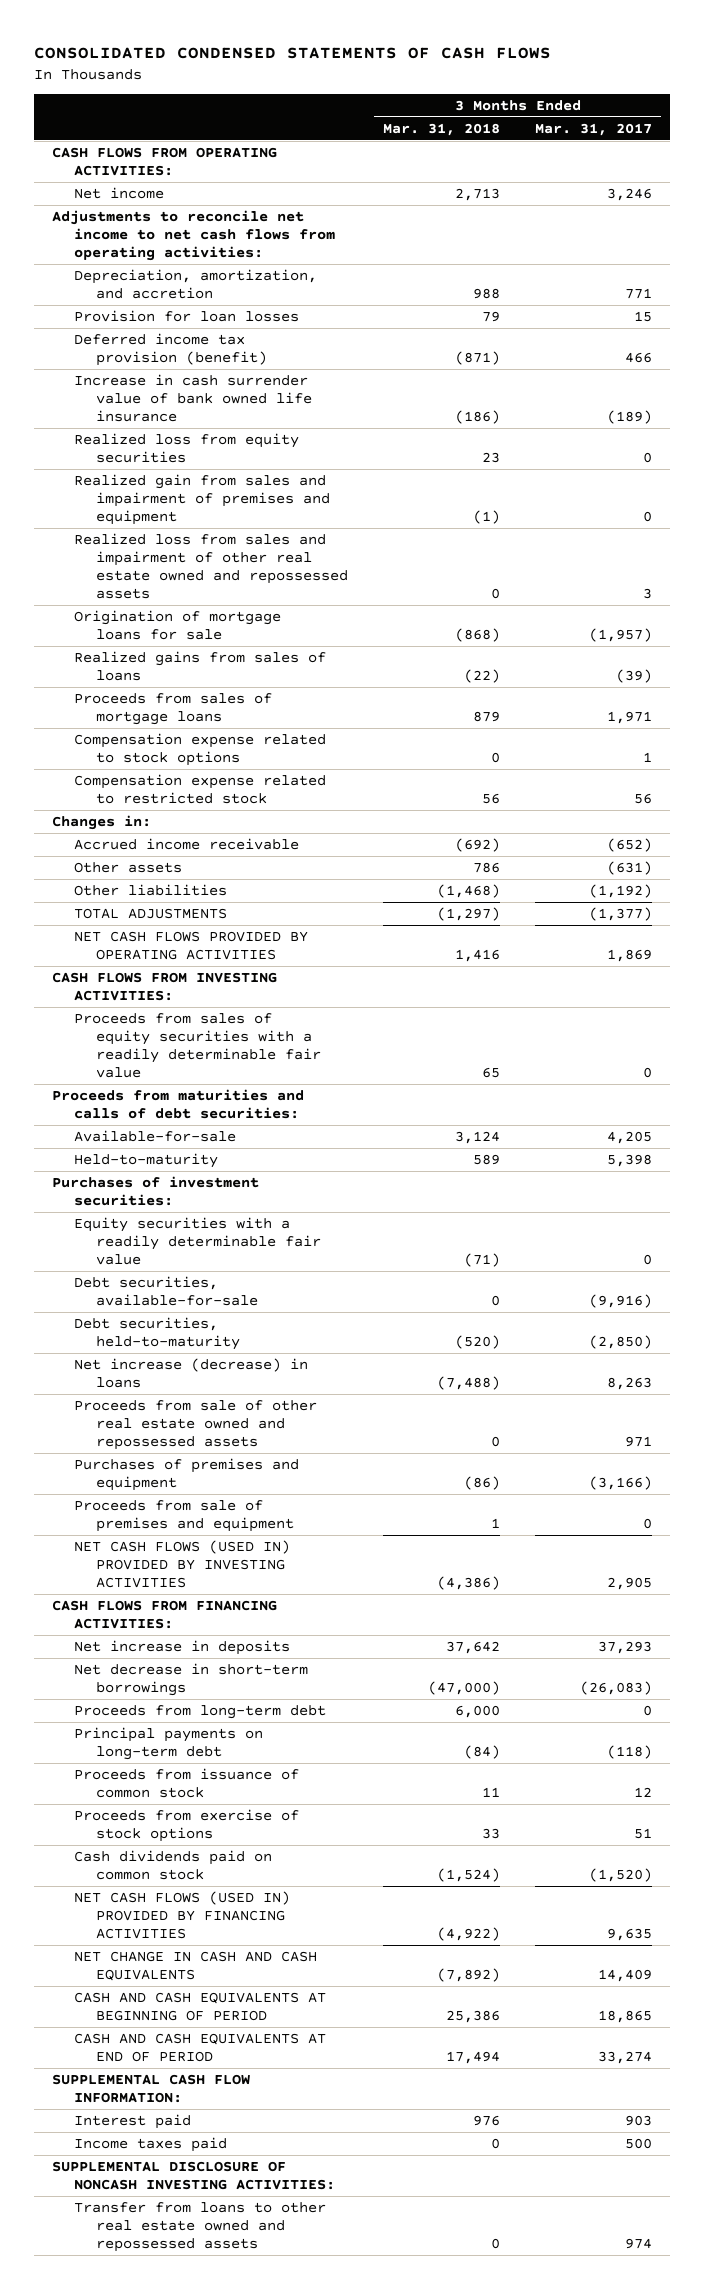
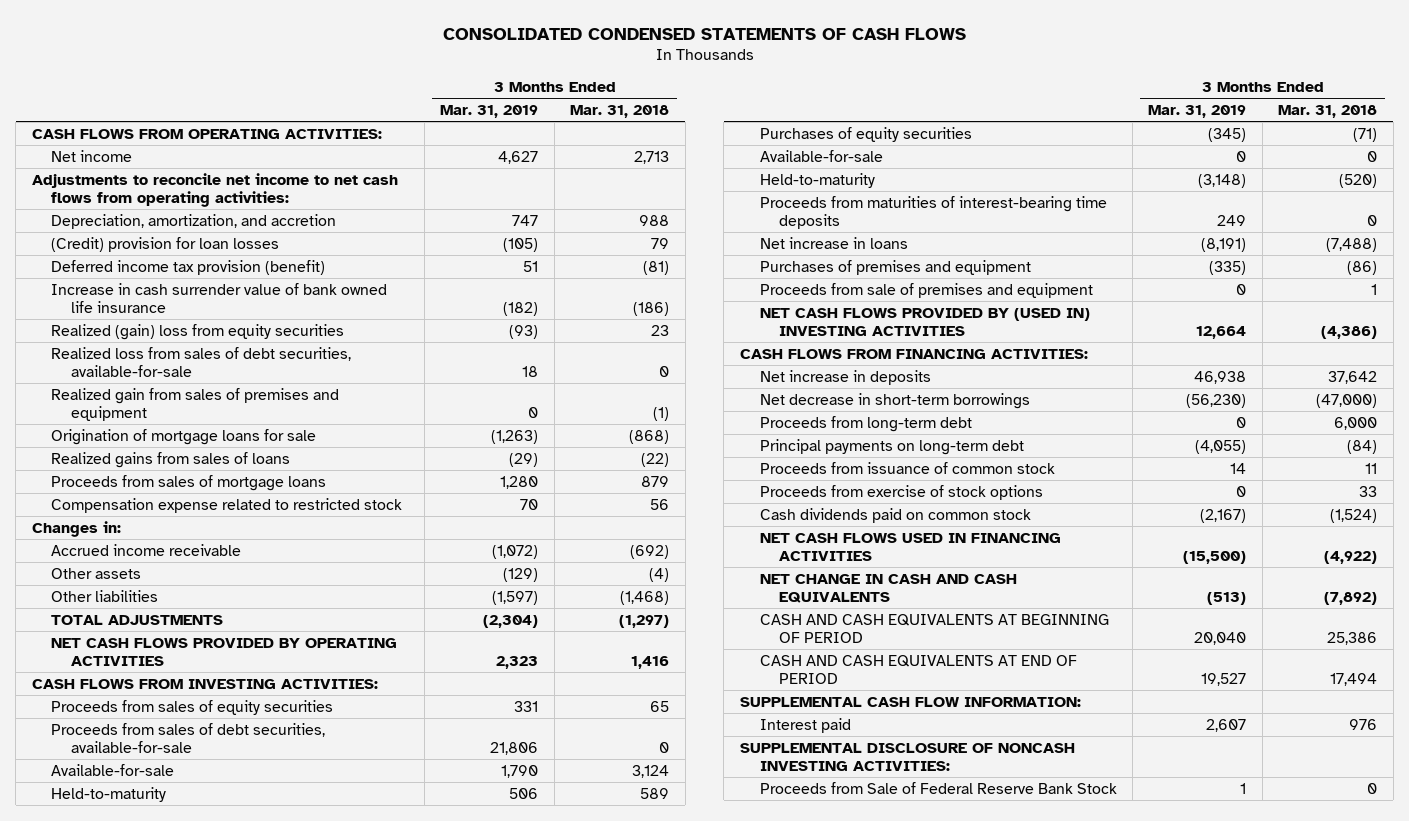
- | 3 Months Ended Mar. 31, 2018 | 3 Months Ended Mar. 31, 2017
+ | 3 Months Ended Mar. 31, 2019 | 3 Months Ended Mar. 31, 2018
- Provision for loan losses | 79 | 15
- Deferred income tax provision (benefit) | (871) | 466
+ (Credit) provision for loan losses | (105) | 79
+ Deferred income tax provision (benefit) | 51 | (81)
- Realized loss from equity securities | 23 | 0
- Realized gain from sales and impairment of premises and equipment | (1) | 0
- Realized loss from sales and impairment of other real estate owned and repossessed assets | 0 | 3
+ Realized (gain) loss from equity securities | (93) | 23
+ Realized loss from sales of debt securities, available-for-sale | 18 | 0
+ Realized gain from sales of premises and equipment | 0 | (1)
- Compensation expense related to stock options | 0 | 1
- Other assets | 786 | (631)
+ Other assets | (129) | (4)
- Proceeds from sales of equity securities with a readily determinable fair value | 65 | 0
- Proceeds from maturities and calls of debt securities:
+ Proceeds from sales of equity securities | 331 | 65
+ Proceeds from sales of debt securities, available-for-sale | 21,806 | 0
- Purchases of investment securities:
- Equity securities with a readily determinable fair value | (71) | 0
- Debt securities, available-for-sale | 0 | (9,916)
- Debt securities, held-to-maturity | (520) | (2,850)
- Net increase (decrease) in loans | (7,488) | 8,263
- Proceeds from sale of other real estate owned and repossessed assets | 0 | 971
+ Purchases of equity securities | (345) | (71)
+ Available-for-sale | 0 | 0
+ Held-to-maturity | (3,148) | (520)
+ Proceeds from maturities of interest-bearing time deposits | 249 | 0
+ Net increase in loans | (8,191) | (7,488)
- NET CASH FLOWS (USED IN) PROVIDED BY INVESTING ACTIVITIES | (4,386) | 2,905
+ NET CASH FLOWS PROVIDED BY (USED IN) INVESTING ACTIVITIES | 12,664 | (4,386)
- NET CASH FLOWS (USED IN) PROVIDED BY FINANCING ACTIVITIES | (4,922) | 9,635
+ NET CASH FLOWS USED IN FINANCING ACTIVITIES | (15,500) | (4,922)
- Income taxes paid | 0 | 500
- Transfer from loans to other real estate owned and repossessed assets | 0 | 974
+ Proceeds from Sale of Federal Reserve Bank Stock | 1 | 0

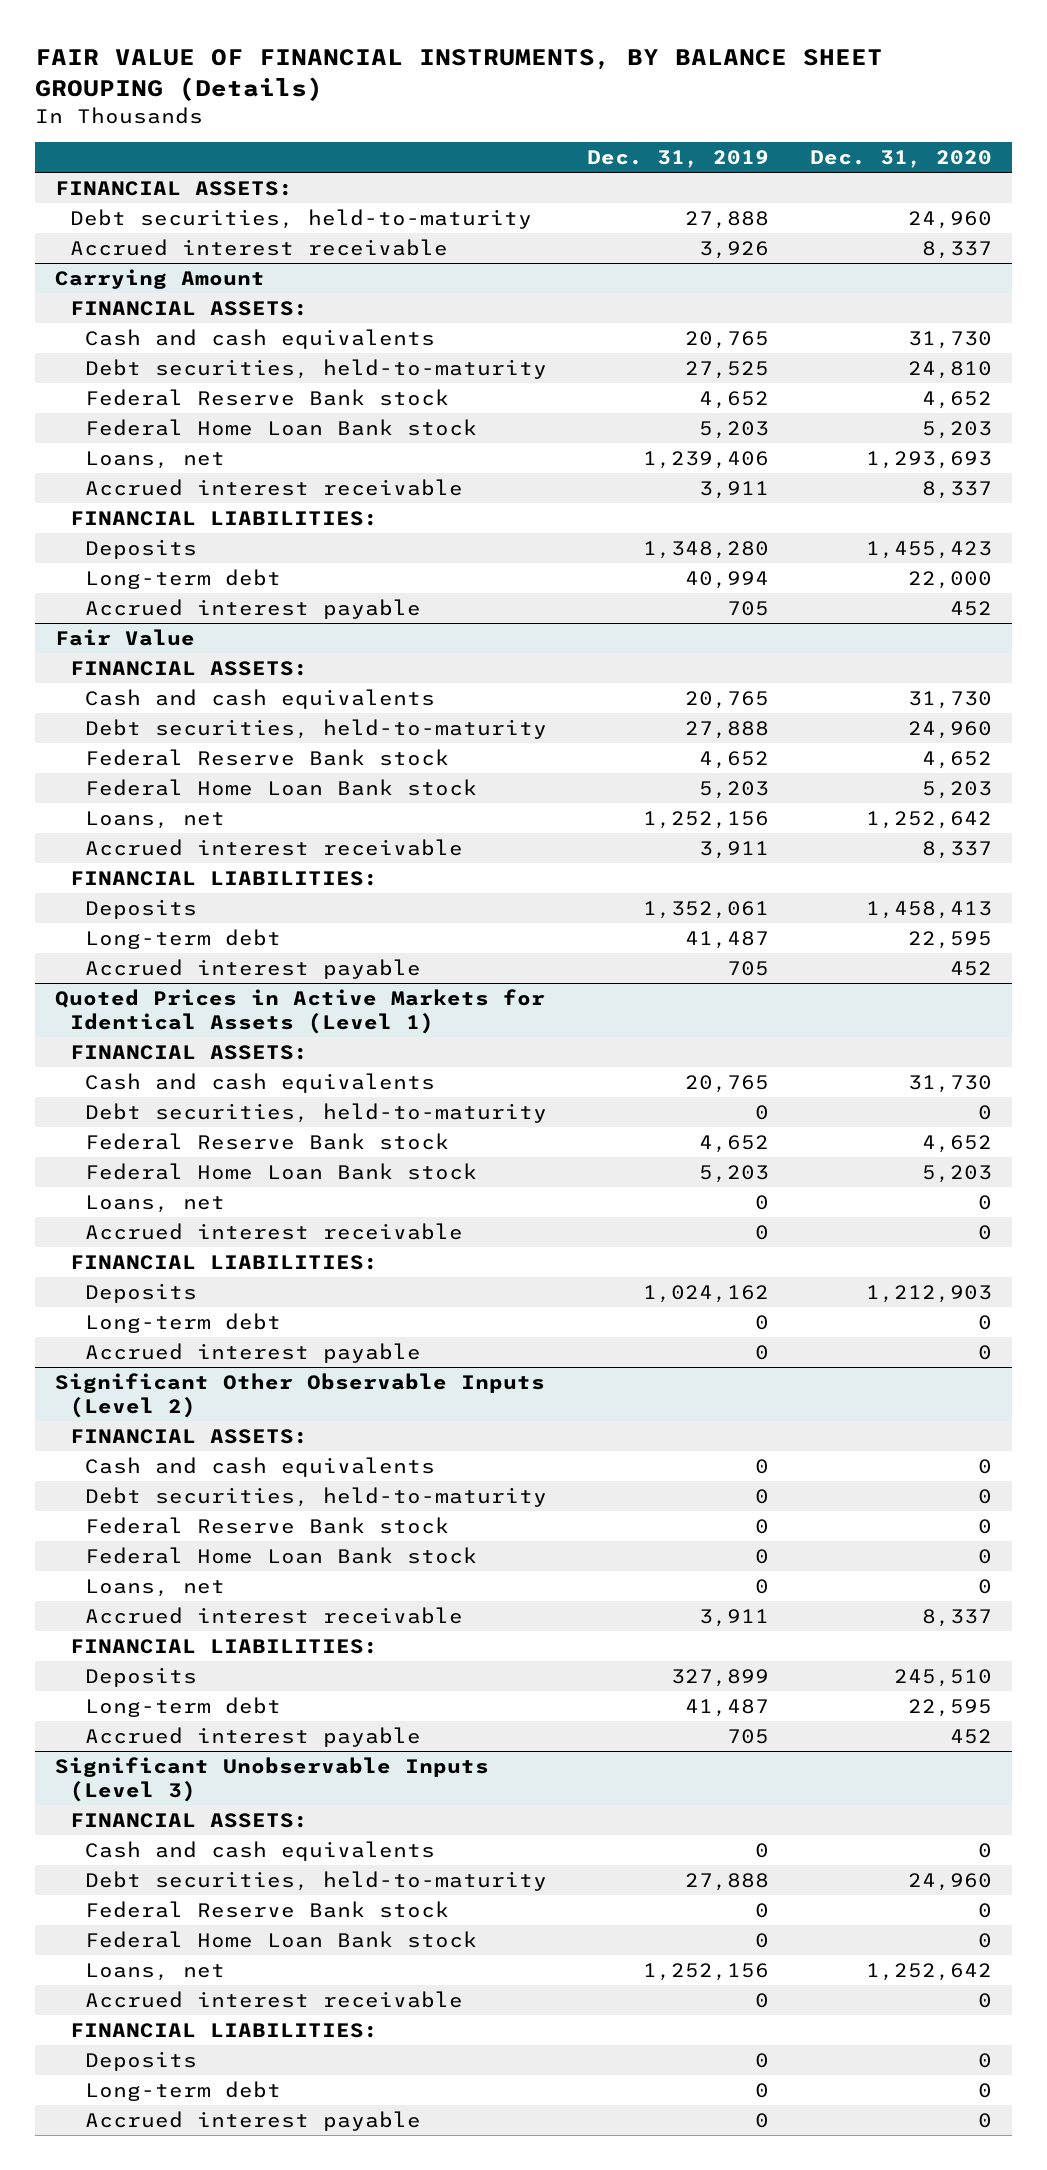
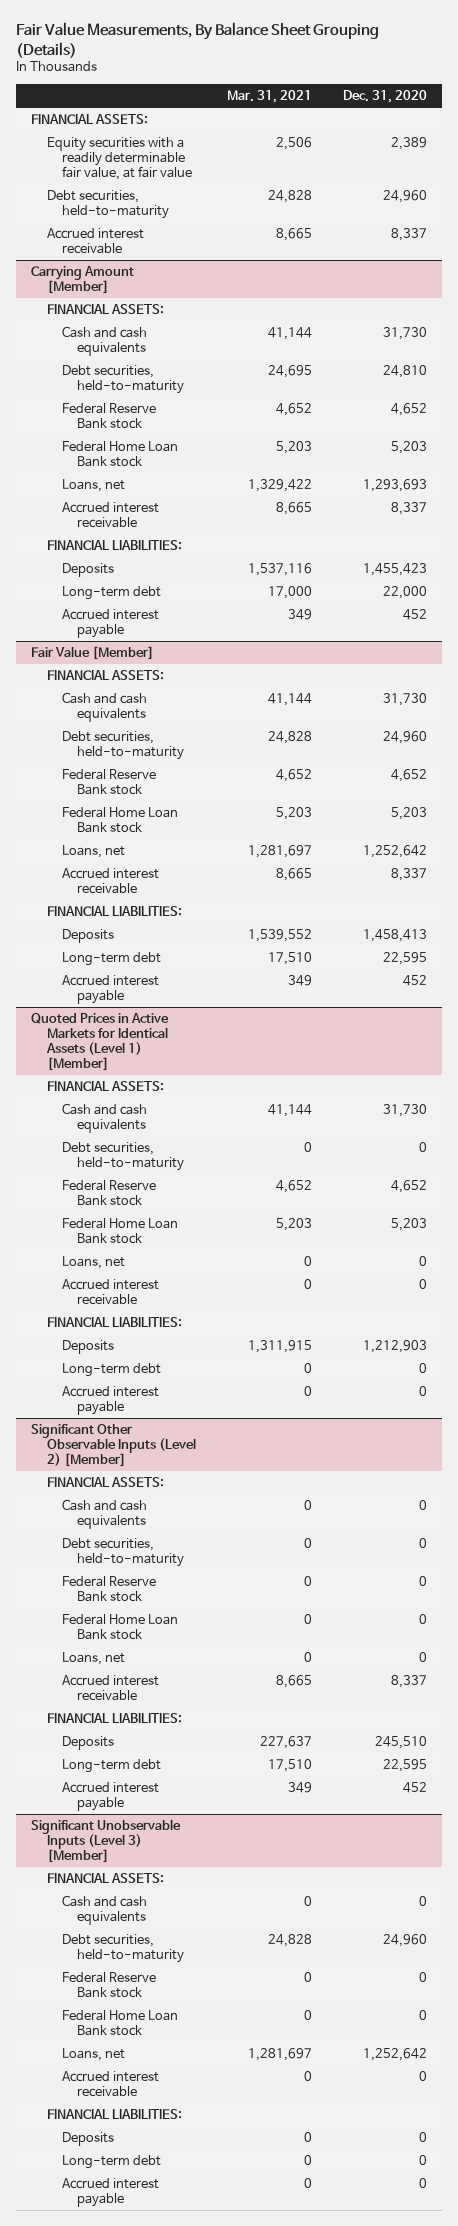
- FAIR VALUE OF FINANCIAL INSTRUMENTS, BY BALANCE SHEET GROUPING (Details)
+ Fair Value Measurements, By Balance Sheet Grouping (Details)
- | Dec. 31, 2019 | Dec. 31, 2020
+ | Mar. 31, 2021 | Dec. 31, 2020
+ Equity securities with a readily determinable fair value, at fair value | 2,506 | 2,389
- Carrying Amount
+ Carrying Amount [Member]
- Fair Value
+ Fair Value [Member]
- Quoted Prices in Active Markets for Identical Assets (Level 1)
+ Quoted Prices in Active Markets for Identical Assets (Level 1) [Member]
- Significant Other Observable Inputs (Level 2)
+ Significant Other Observable Inputs (Level 2) [Member]
- Significant Unobservable Inputs (Level 3)
+ Significant Unobservable Inputs (Level 3) [Member]

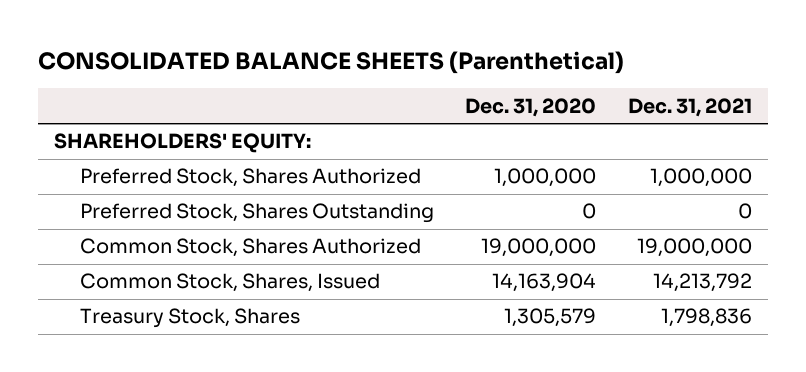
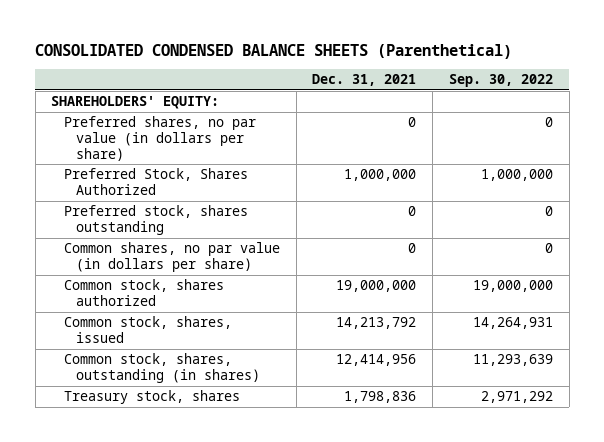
- CONSOLIDATED BALANCE SHEETS (Parenthetical)
+ CONSOLIDATED CONDENSED BALANCE SHEETS (Parenthetical)
- | Dec. 31, 2020 | Dec. 31, 2021
+ | Dec. 31, 2021 | Sep. 30, 2022
+ Preferred shares, no par value (in dollars per share) | 0 | 0
- Preferred Stock, Shares Outstanding | 0 | 0
- Common Stock, Shares Authorized | 19,000,000 | 19,000,000
- Common Stock, Shares, Issued | 14,163,904 | 14,213,792
- Treasury Stock, Shares | 1,305,579 | 1,798,836
+ Preferred stock, shares outstanding | 0 | 0
+ Common shares, no par value (in dollars per share) | 0 | 0
+ Common stock, shares authorized | 19,000,000 | 19,000,000
+ Common stock, shares, issued | 14,213,792 | 14,264,931
+ Common stock, shares, outstanding (in shares) | 12,414,956 | 11,293,639
+ Treasury stock, shares | 1,798,836 | 2,971,292

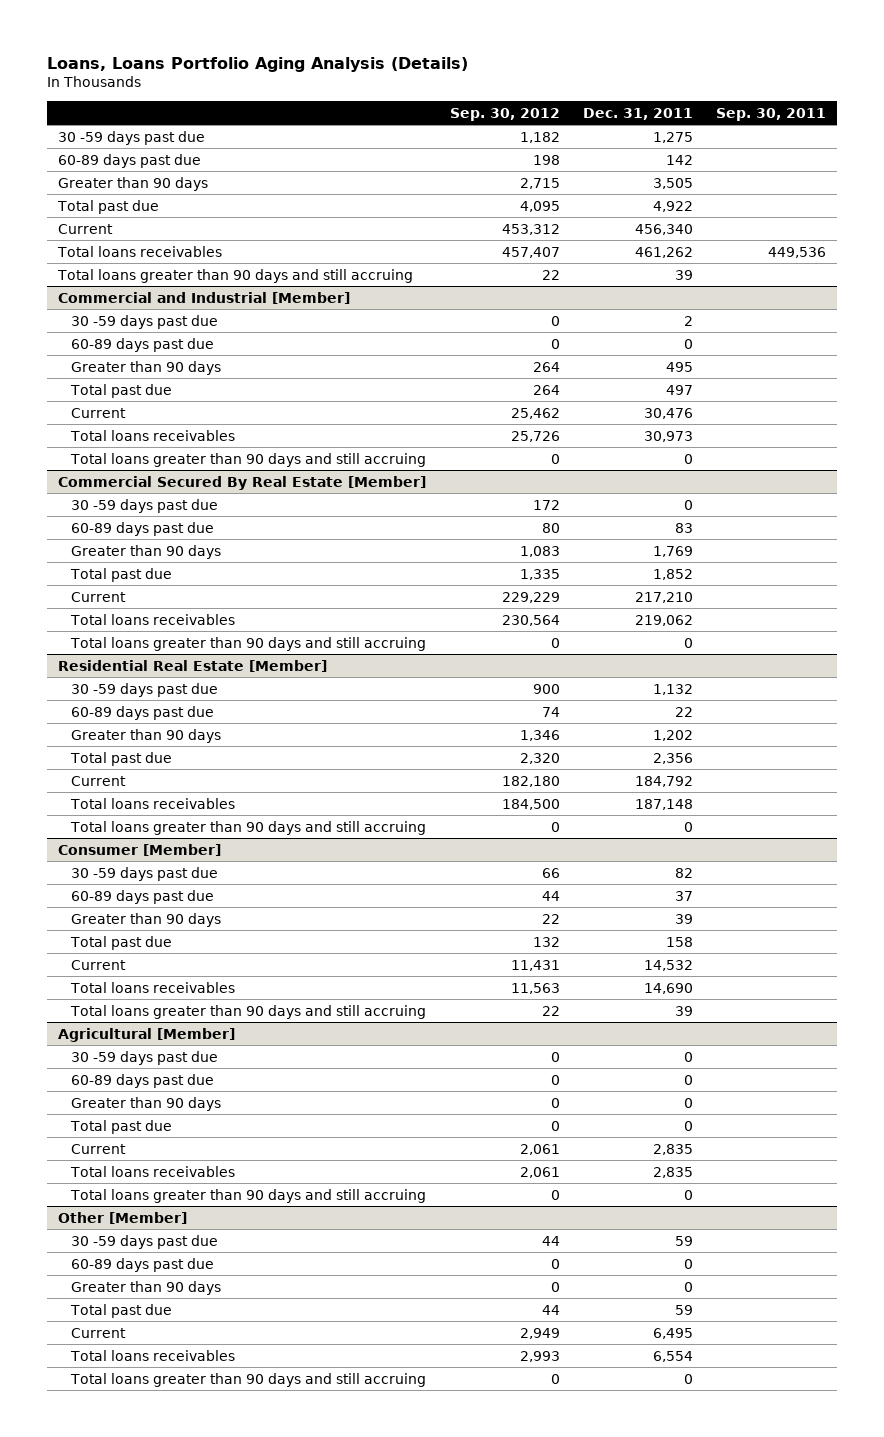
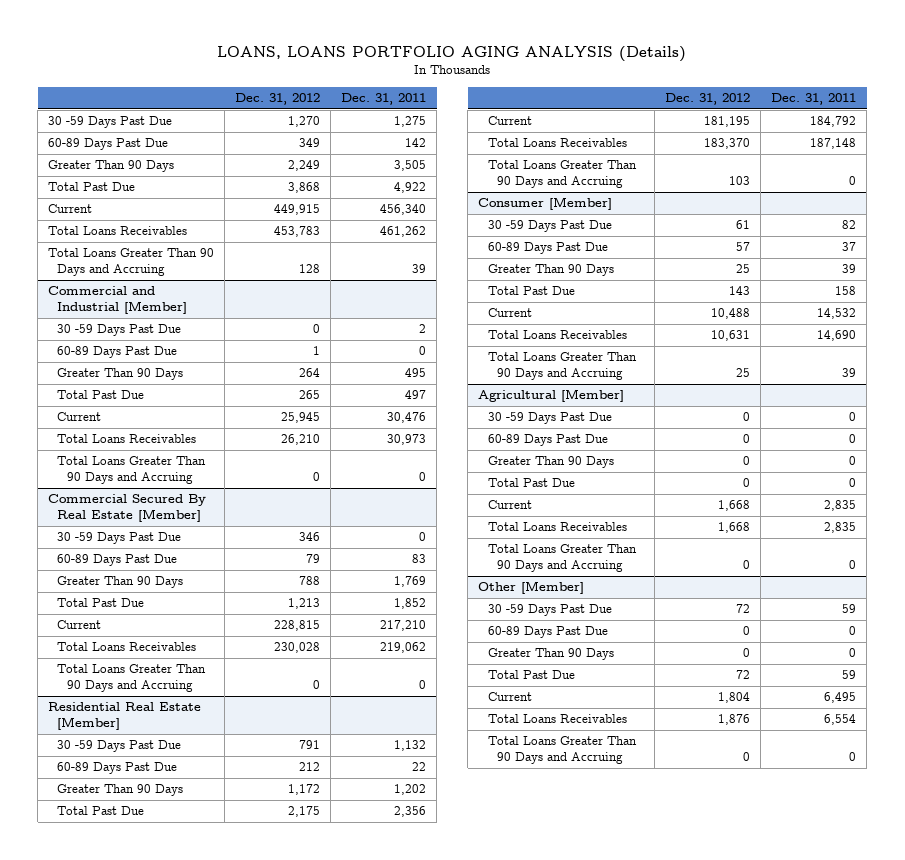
- Loans, Loans Portfolio Aging Analysis (Details)
+ LOANS, LOANS PORTFOLIO AGING ANALYSIS (Details)
- | Sep. 30, 2012 | Dec. 31, 2011 | Sep. 30, 2011
+ | Dec. 31, 2012 | Dec. 31, 2011
- 30 -59 days past due | 1,182 | 1,275 |
- 60-89 days past due | 198 | 142 |
- Greater than 90 days | 2,715 | 3,505 |
- Total past due | 4,095 | 4,922 |
+ 30 -59 Days Past Due | 1,270 | 1,275
+ 60-89 Days Past Due | 349 | 142
+ Greater Than 90 Days | 2,249 | 3,505
+ Total Past Due | 3,868 | 4,922
- Total loans receivables | 457,407 | 461,262 | 449,536
- Total loans greater than 90 days and still accruing | 22 | 39 |
+ Total Loans Receivables | 453,783 | 461,262
+ Total Loans Greater Than 90 Days and Accruing | 128 | 39
@ Commercial and Industrial [Member]
- 30 -59 days past due | 0 | 2 |
- 60-89 days past due | 0 | 0 |
- Greater than 90 days | 264 | 495 |
- Total past due | 264 | 497 |
+ 30 -59 Days Past Due | 0 | 2
+ 60-89 Days Past Due | 1 | 0
+ Greater Than 90 Days | 264 | 495
+ Total Past Due | 265 | 497
- Total loans receivables | 25,726 | 30,973 |
- Total loans greater than 90 days and still accruing | 0 | 0 |
+ Total Loans Receivables | 26,210 | 30,973
+ Total Loans Greater Than 90 Days and Accruing | 0 | 0
@ Commercial Secured By Real Estate [Member]
- 30 -59 days past due | 172 | 0 |
- 60-89 days past due | 80 | 83 |
- Greater than 90 days | 1,083 | 1,769 |
- Total past due | 1,335 | 1,852 |
+ 30 -59 Days Past Due | 346 | 0
+ 60-89 Days Past Due | 79 | 83
+ Greater Than 90 Days | 788 | 1,769
+ Total Past Due | 1,213 | 1,852
- Total loans receivables | 230,564 | 219,062 |
- Total loans greater than 90 days and still accruing | 0 | 0 |
+ Total Loans Receivables | 230,028 | 219,062
+ Total Loans Greater Than 90 Days and Accruing | 0 | 0
@ Residential Real Estate [Member]
- 30 -59 days past due | 900 | 1,132 |
- 60-89 days past due | 74 | 22 |
- Greater than 90 days | 1,346 | 1,202 |
- Total past due | 2,320 | 2,356 |
+ 30 -59 Days Past Due | 791 | 1,132
+ 60-89 Days Past Due | 212 | 22
+ Greater Than 90 Days | 1,172 | 1,202
+ Total Past Due | 2,175 | 2,356
- Total loans receivables | 184,500 | 187,148 |
- Total loans greater than 90 days and still accruing | 0 | 0 |
+ Total Loans Receivables | 183,370 | 187,148
+ Total Loans Greater Than 90 Days and Accruing | 103 | 0
@ Consumer [Member]
- 30 -59 days past due | 66 | 82 |
- 60-89 days past due | 44 | 37 |
- Greater than 90 days | 22 | 39 |
- Total past due | 132 | 158 |
+ 30 -59 Days Past Due | 61 | 82
+ 60-89 Days Past Due | 57 | 37
+ Greater Than 90 Days | 25 | 39
+ Total Past Due | 143 | 158
- Total loans receivables | 11,563 | 14,690 |
- Total loans greater than 90 days and still accruing | 22 | 39 |
+ Total Loans Receivables | 10,631 | 14,690
+ Total Loans Greater Than 90 Days and Accruing | 25 | 39
@ Agricultural [Member]
- 30 -59 days past due | 0 | 0 |
- 60-89 days past due | 0 | 0 |
- Greater than 90 days | 0 | 0 |
- Total past due | 0 | 0 |
+ 30 -59 Days Past Due | 0 | 0
+ 60-89 Days Past Due | 0 | 0
+ Greater Than 90 Days | 0 | 0
+ Total Past Due | 0 | 0
- Total loans receivables | 2,061 | 2,835 |
- Total loans greater than 90 days and still accruing | 0 | 0 |
+ Total Loans Receivables | 1,668 | 2,835
+ Total Loans Greater Than 90 Days and Accruing | 0 | 0
@ Other [Member]
- 30 -59 days past due | 44 | 59 |
- 60-89 days past due | 0 | 0 |
- Greater than 90 days | 0 | 0 |
- Total past due | 44 | 59 |
+ 30 -59 Days Past Due | 72 | 59
+ 60-89 Days Past Due | 0 | 0
+ Greater Than 90 Days | 0 | 0
+ Total Past Due | 72 | 59
- Total loans receivables | 2,993 | 6,554 |
- Total loans greater than 90 days and still accruing | 0 | 0 |
+ Total Loans Receivables | 1,876 | 6,554
+ Total Loans Greater Than 90 Days and Accruing | 0 | 0

